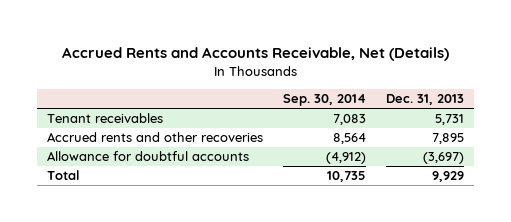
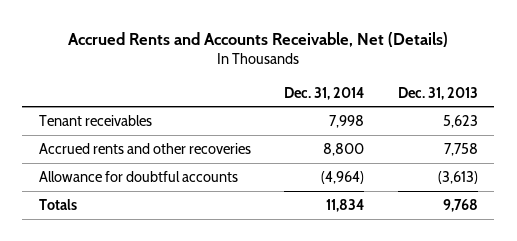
- | Sep. 30, 2014 | Dec. 31, 2013
+ | Dec. 31, 2014 | Dec. 31, 2013
- Tenant receivables | 7,083 | 5,731
- Accrued rents and other recoveries | 8,564 | 7,895
- Allowance for doubtful accounts | (4,912) | (3,697)
- Total | 10,735 | 9,929
+ Tenant receivables | 7,998 | 5,623
+ Accrued rents and other recoveries | 8,800 | 7,758
+ Allowance for doubtful accounts | (4,964) | (3,613)
+ Totals | 11,834 | 9,768

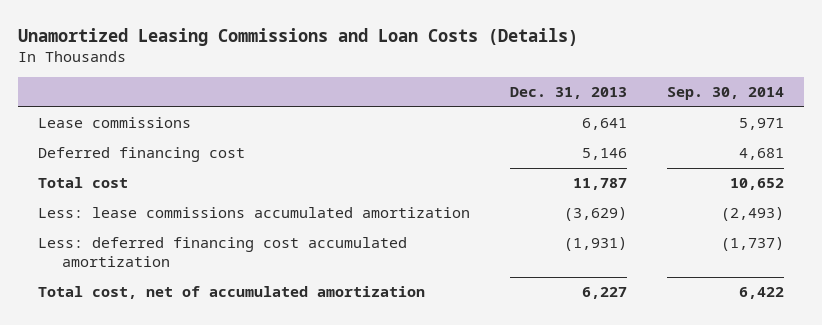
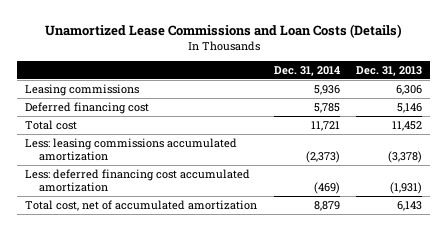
- Unamortized Leasing Commissions and Loan Costs (Details)
+ Unamortized Lease Commissions and Loan Costs (Details)
- | Dec. 31, 2013 | Sep. 30, 2014
+ | Dec. 31, 2014 | Dec. 31, 2013
- Lease commissions | 6,641 | 5,971
+ Leasing commissions | 5,936 | 6,306
- Total cost | 11,787 | 10,652
- Less: lease commissions accumulated amortization | (3,629) | (2,493)
+ Total cost | 11,721 | 11,452
+ Less: leasing commissions accumulated amortization | (2,373) | (3,378)
- Total cost, net of accumulated amortization | 6,227 | 6,422
+ Total cost, net of accumulated amortization | 8,879 | 6,143

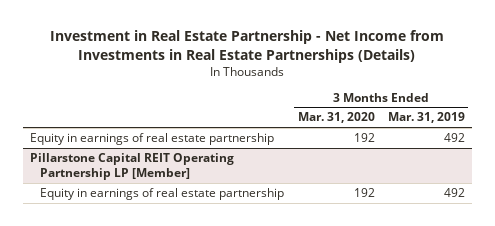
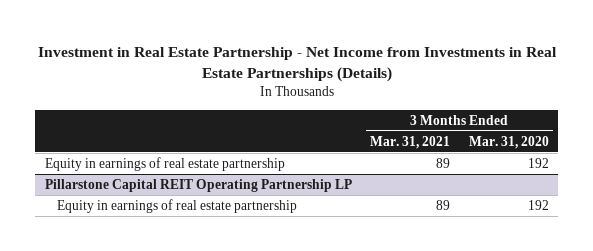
- | 3 Months Ended Mar. 31, 2020 | 3 Months Ended Mar. 31, 2019
+ | 3 Months Ended Mar. 31, 2021 | 3 Months Ended Mar. 31, 2020
- Pillarstone Capital REIT Operating Partnership LP [Member]
+ Pillarstone Capital REIT Operating Partnership LP

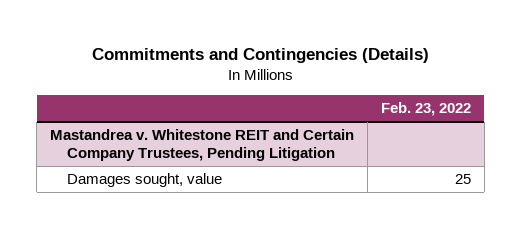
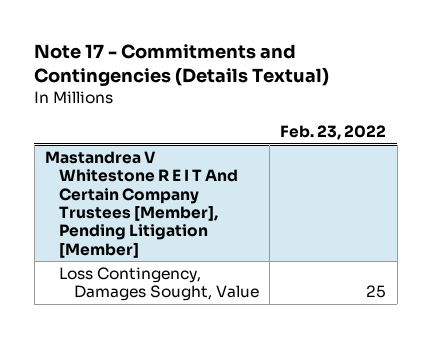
- Commitments and Contingencies (Details)
+ Note 17 - Commitments and Contingencies (Details Textual)
- Mastandrea v. Whitestone REIT and Certain Company Trustees, Pending Litigation
- Damages sought, value | 25
+ Mastandrea V Whitestone R E I T And Certain Company Trustees [Member], Pending Litigation [Member]
+ Loss Contingency, Damages Sought, Value | 25

